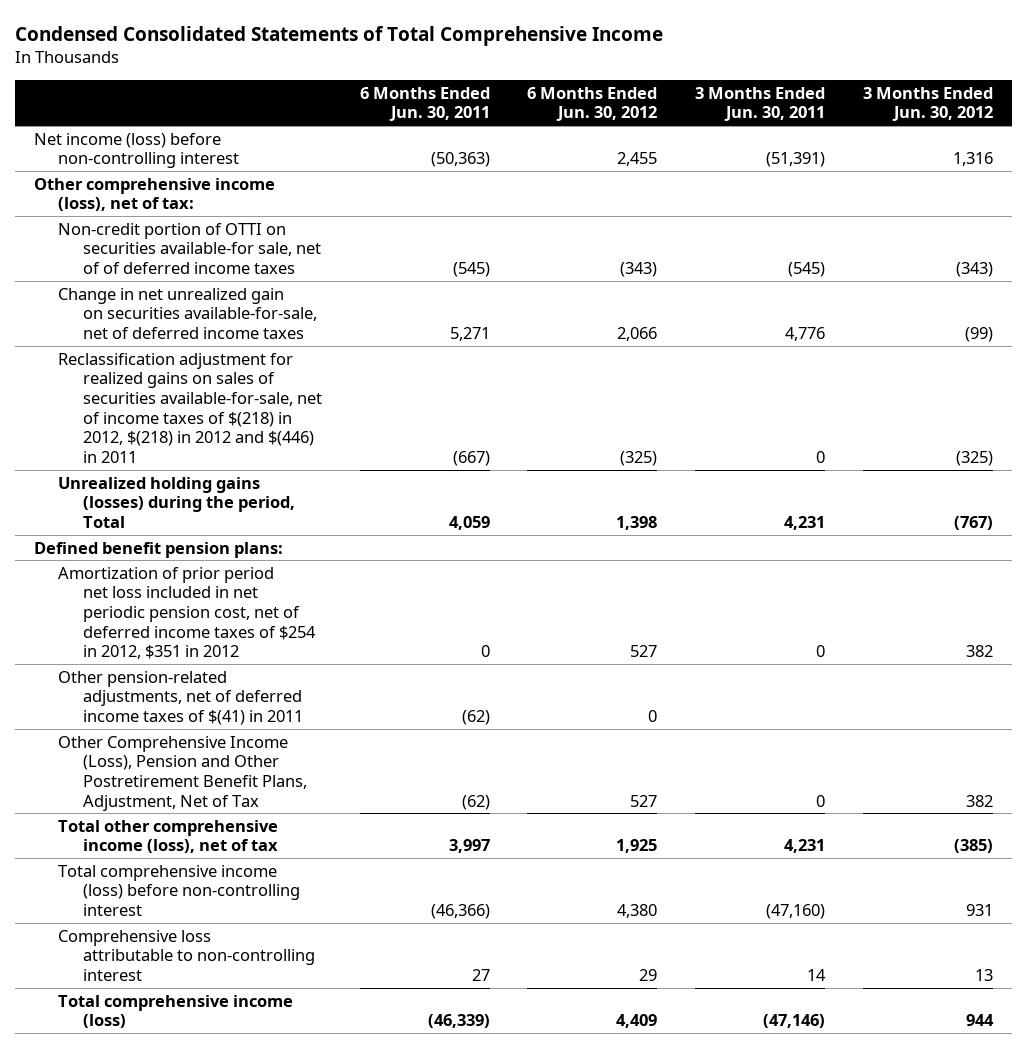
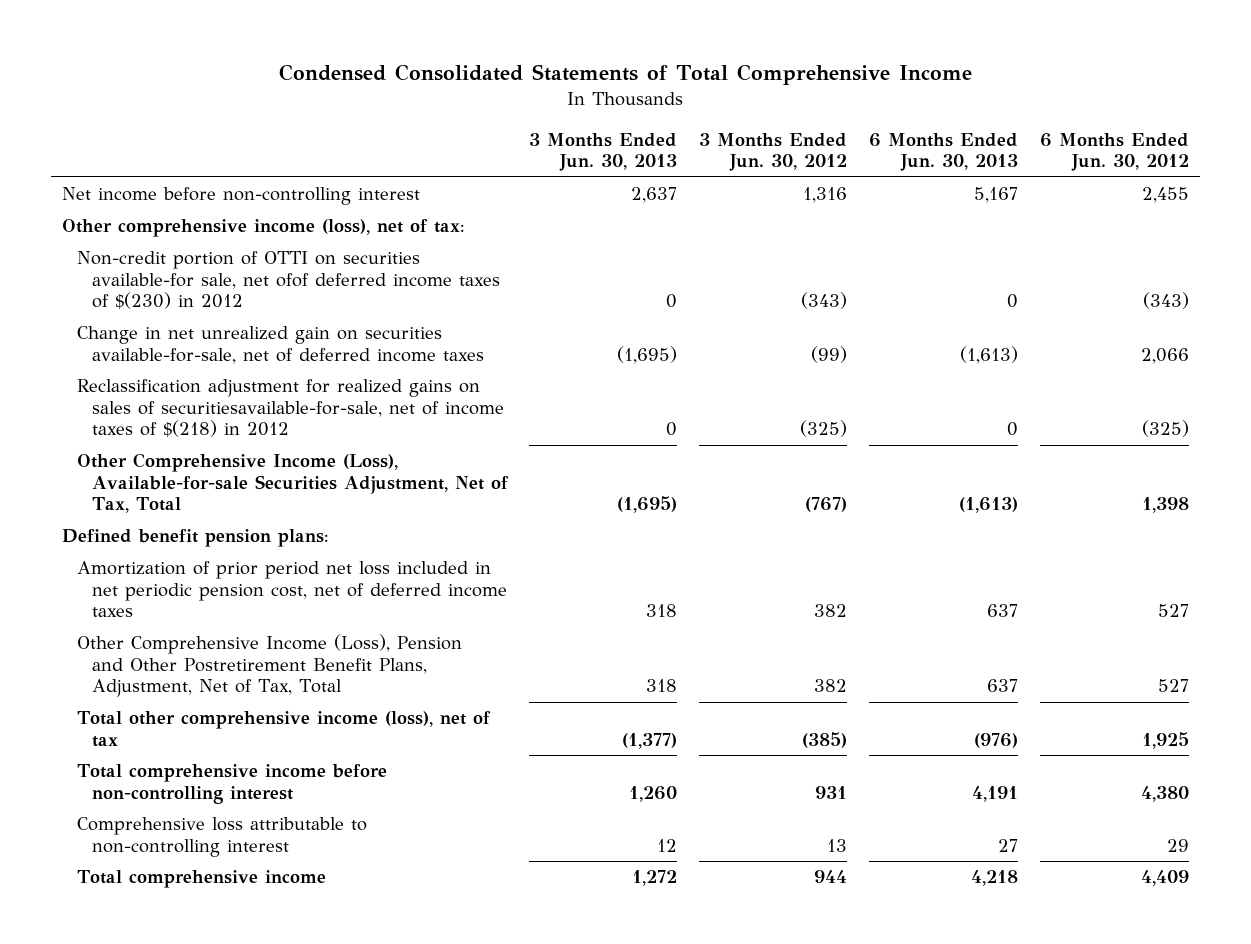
- | 6 Months Ended Jun. 30, 2011 | 6 Months Ended Jun. 30, 2012 | 3 Months Ended Jun. 30, 2011 | 3 Months Ended Jun. 30, 2012
+ | 3 Months Ended Jun. 30, 2013 | 3 Months Ended Jun. 30, 2012 | 6 Months Ended Jun. 30, 2013 | 6 Months Ended Jun. 30, 2012
- Net income (loss) before non-controlling interest | (50,363) | 2,455 | (51,391) | 1,316
+ Net income before non-controlling interest | 2,637 | 1,316 | 5,167 | 2,455
- Non-credit portion of OTTI on securities available-for sale, net of of deferred income taxes | (545) | (343) | (545) | (343)
+ Non-credit portion of OTTI on securities available-for sale, net ofof deferred income taxes of $(230) in 2012 | 0 | (343) | 0 | (343)
- Reclassification adjustment for realized gains on sales of securities available-for-sale, net of income taxes of $(218) in 2012, $(218) in 2012 and $(446) in 2011 | (667) | (325) | 0 | (325)
- Unrealized holding gains (losses) during the period, Total | 4,059 | 1,398 | 4,231 | (767)
+ Reclassification adjustment for realized gains on sales of securitiesavailable-for-sale, net of income taxes of $(218) in 2012 | 0 | (325) | 0 | (325)
+ Other Comprehensive Income (Loss), Available-for-sale Securities Adjustment, Net of Tax, Total | (1,695) | (767) | (1,613) | 1,398
- Amortization of prior period net loss included in net periodic pension cost, net of deferred income taxes of $254 in 2012, $351 in 2012 | 0 | 527 | 0 | 382
- Other pension-related adjustments, net of deferred income taxes of $(41) in 2011 | (62) | 0 | |
- Other Comprehensive Income (Loss), Pension and Other Postretirement Benefit Plans, Adjustment, Net of Tax | (62) | 527 | 0 | 382
+ Amortization of prior period net loss included in net periodic pension cost, net of deferred income taxes | 318 | 382 | 637 | 527
+ Other Comprehensive Income (Loss), Pension and Other Postretirement Benefit Plans, Adjustment, Net of Tax, Total | 318 | 382 | 637 | 527
- Total comprehensive income (loss) before non-controlling interest | (46,366) | 4,380 | (47,160) | 931
+ Total comprehensive income before non-controlling interest | 1,260 | 931 | 4,191 | 4,380
- Total comprehensive income (loss) | (46,339) | 4,409 | (47,146) | 944
+ Total comprehensive income | 1,272 | 944 | 4,218 | 4,409

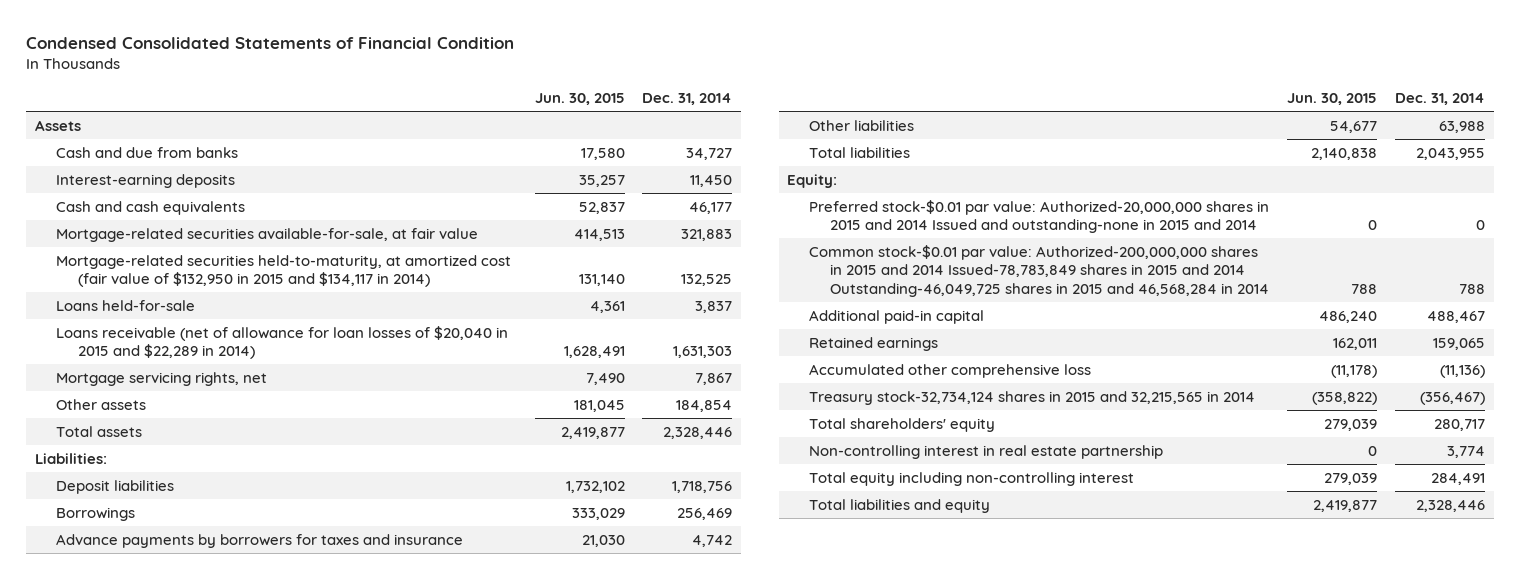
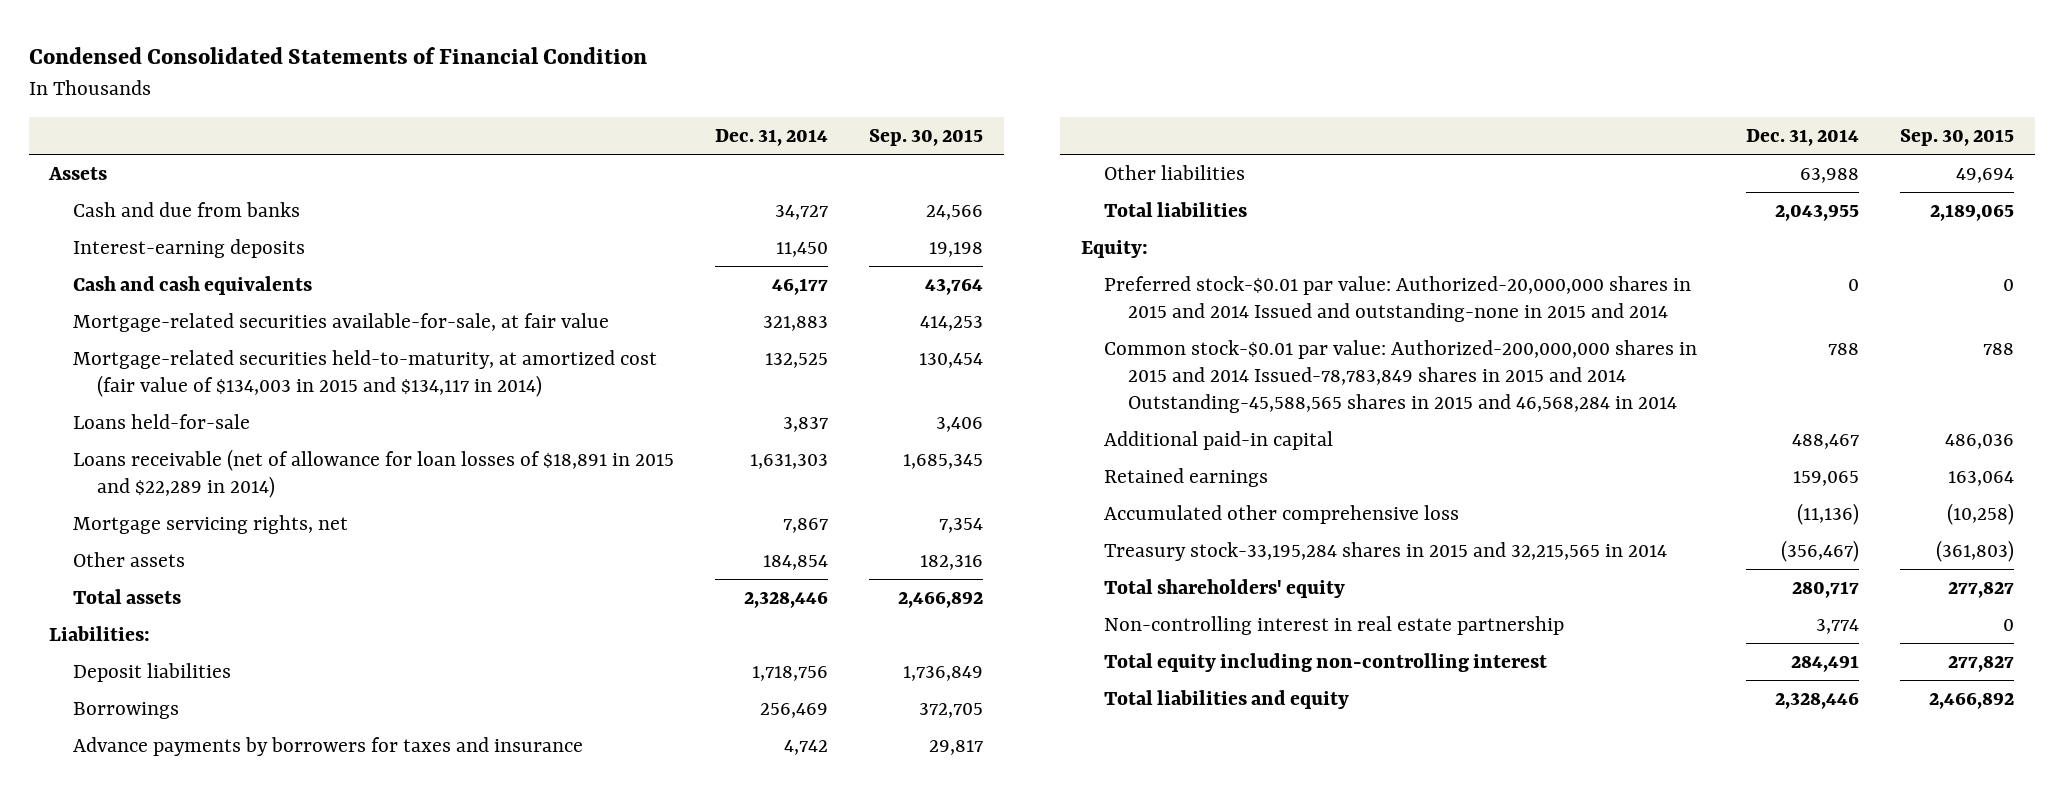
- | Jun. 30, 2015 | Dec. 31, 2014
+ | Dec. 31, 2014 | Sep. 30, 2015
- Mortgage-related securities held-to-maturity, at amortized cost (fair value of $132,950 in 2015 and $134,117 in 2014) | 131,140 | 132,525
+ Mortgage-related securities held-to-maturity, at amortized cost (fair value of $134,003 in 2015 and $134,117 in 2014) | 132,525 | 130,454
- Loans receivable (net of allowance for loan losses of $20,040 in 2015 and $22,289 in 2014) | 1,628,491 | 1,631,303
+ Loans receivable (net of allowance for loan losses of $18,891 in 2015 and $22,289 in 2014) | 1,631,303 | 1,685,345
- Common stock-$0.01 par value: Authorized-200,000,000 shares in 2015 and 2014 Issued-78,783,849 shares in 2015 and 2014 Outstanding-46,049,725 shares in 2015 and 46,568,284 in 2014 | 788 | 788
+ Common stock-$0.01 par value: Authorized-200,000,000 shares in 2015 and 2014 Issued-78,783,849 shares in 2015 and 2014 Outstanding-45,588,565 shares in 2015 and 46,568,284 in 2014 | 788 | 788
- Treasury stock-32,734,124 shares in 2015 and 32,215,565 in 2014 | (358,822) | (356,467)
+ Treasury stock-33,195,284 shares in 2015 and 32,215,565 in 2014 | (356,467) | (361,803)

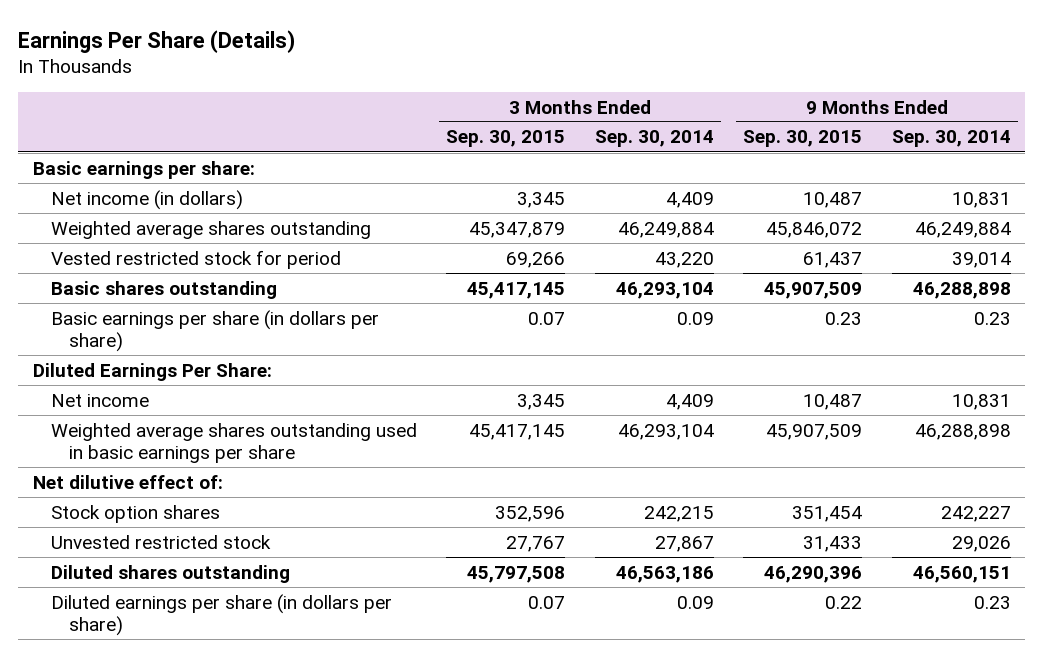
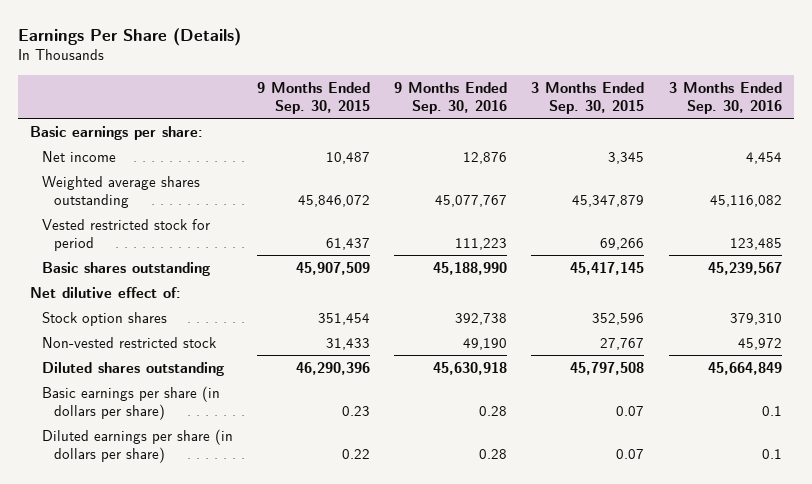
- | 3 Months Ended Sep. 30, 2015 | 3 Months Ended Sep. 30, 2014 | 9 Months Ended Sep. 30, 2015 | 9 Months Ended Sep. 30, 2014
+ | 9 Months Ended Sep. 30, 2015 | 9 Months Ended Sep. 30, 2016 | 3 Months Ended Sep. 30, 2015 | 3 Months Ended Sep. 30, 2016
- Net income (in dollars) | 3,345 | 4,409 | 10,487 | 10,831
moved up: Net income | 10,487 | 12,876 | 3,345 | 4,454
- Diluted Earnings Per Share:
- Weighted average shares outstanding used in basic earnings per share | 45,417,145 | 46,293,104 | 45,907,509 | 46,288,898
- Unvested restricted stock | 27,767 | 27,867 | 31,433 | 29,026
+ Non-vested restricted stock | 31,433 | 49,190 | 27,767 | 45,972
moved down: Basic earnings per share (in dollars per share) | 0.23 | 0.28 | 0.07 | 0.1

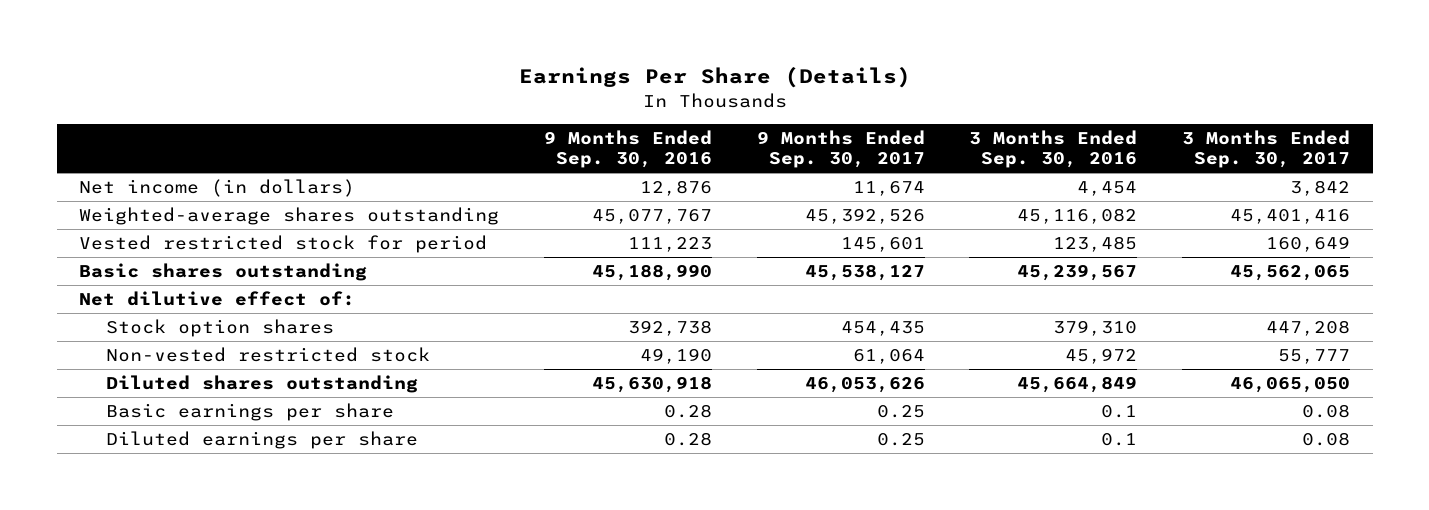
- | 9 Months Ended Sep. 30, 2015 | 9 Months Ended Sep. 30, 2016 | 3 Months Ended Sep. 30, 2015 | 3 Months Ended Sep. 30, 2016
+ | 9 Months Ended Sep. 30, 2016 | 9 Months Ended Sep. 30, 2017 | 3 Months Ended Sep. 30, 2016 | 3 Months Ended Sep. 30, 2017
- Basic earnings per share:
- Net income | 10,487 | 12,876 | 3,345 | 4,454
- Weighted average shares outstanding | 45,846,072 | 45,077,767 | 45,347,879 | 45,116,082
+ Net income (in dollars) | 12,876 | 11,674 | 4,454 | 3,842
+ Weighted-average shares outstanding | 45,077,767 | 45,392,526 | 45,116,082 | 45,401,416
- Basic earnings per share (in dollars per share) | 0.23 | 0.28 | 0.07 | 0.1
- Diluted earnings per share (in dollars per share) | 0.22 | 0.28 | 0.07 | 0.1
+ Basic earnings per share | 0.28 | 0.25 | 0.1 | 0.08
+ Diluted earnings per share | 0.28 | 0.25 | 0.1 | 0.08

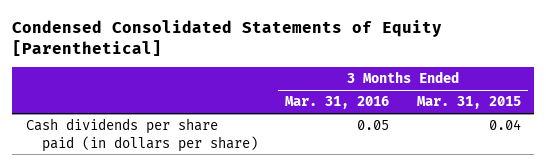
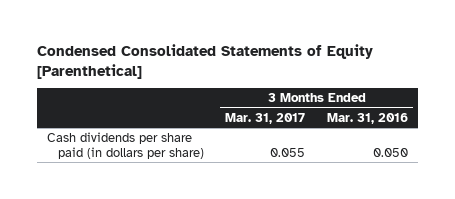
- | 3 Months Ended Mar. 31, 2016 | 3 Months Ended Mar. 31, 2015
+ | 3 Months Ended Mar. 31, 2017 | 3 Months Ended Mar. 31, 2016
- Cash dividends per share paid (in dollars per share) | 0.05 | 0.04
+ Cash dividends per share paid (in dollars per share) | 0.055 | 0.050

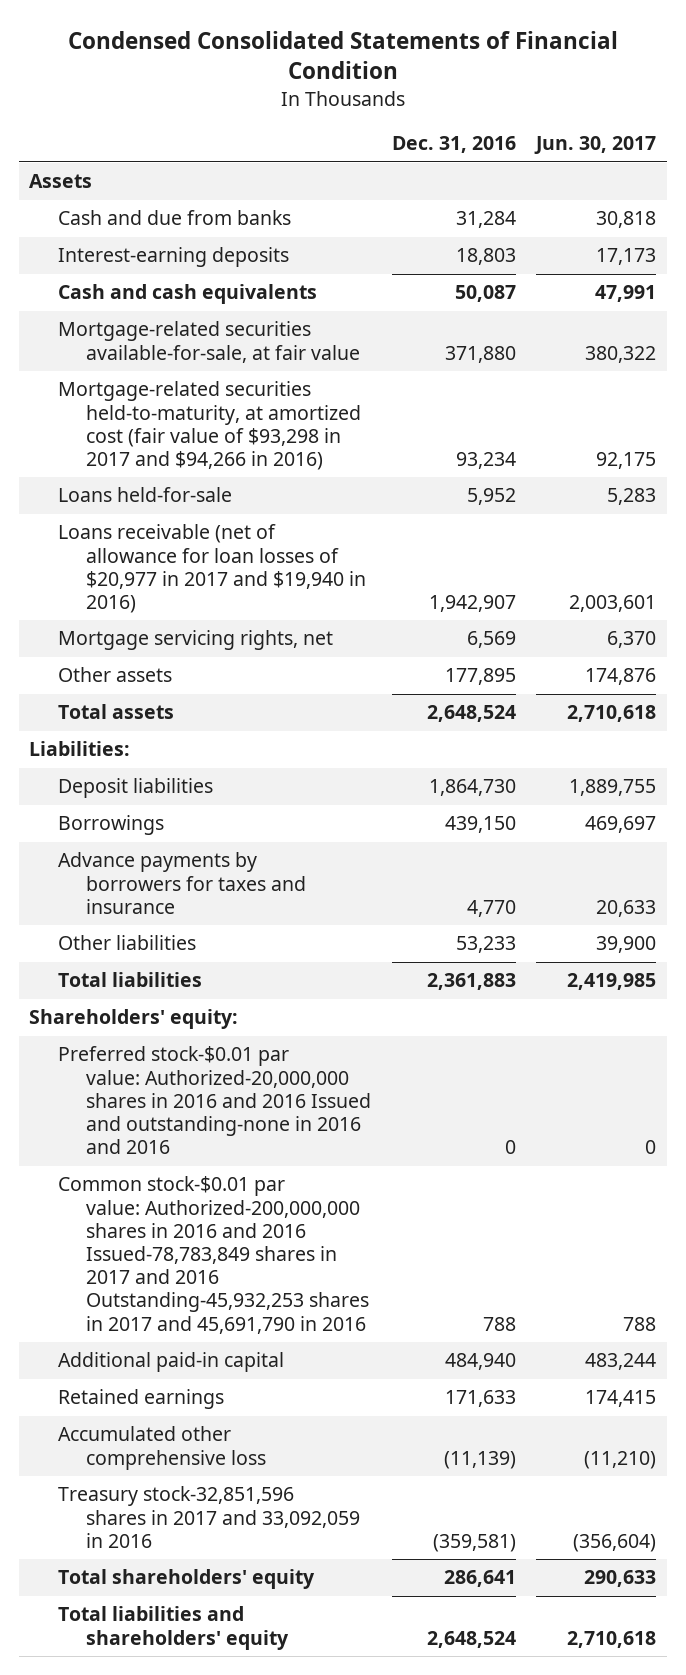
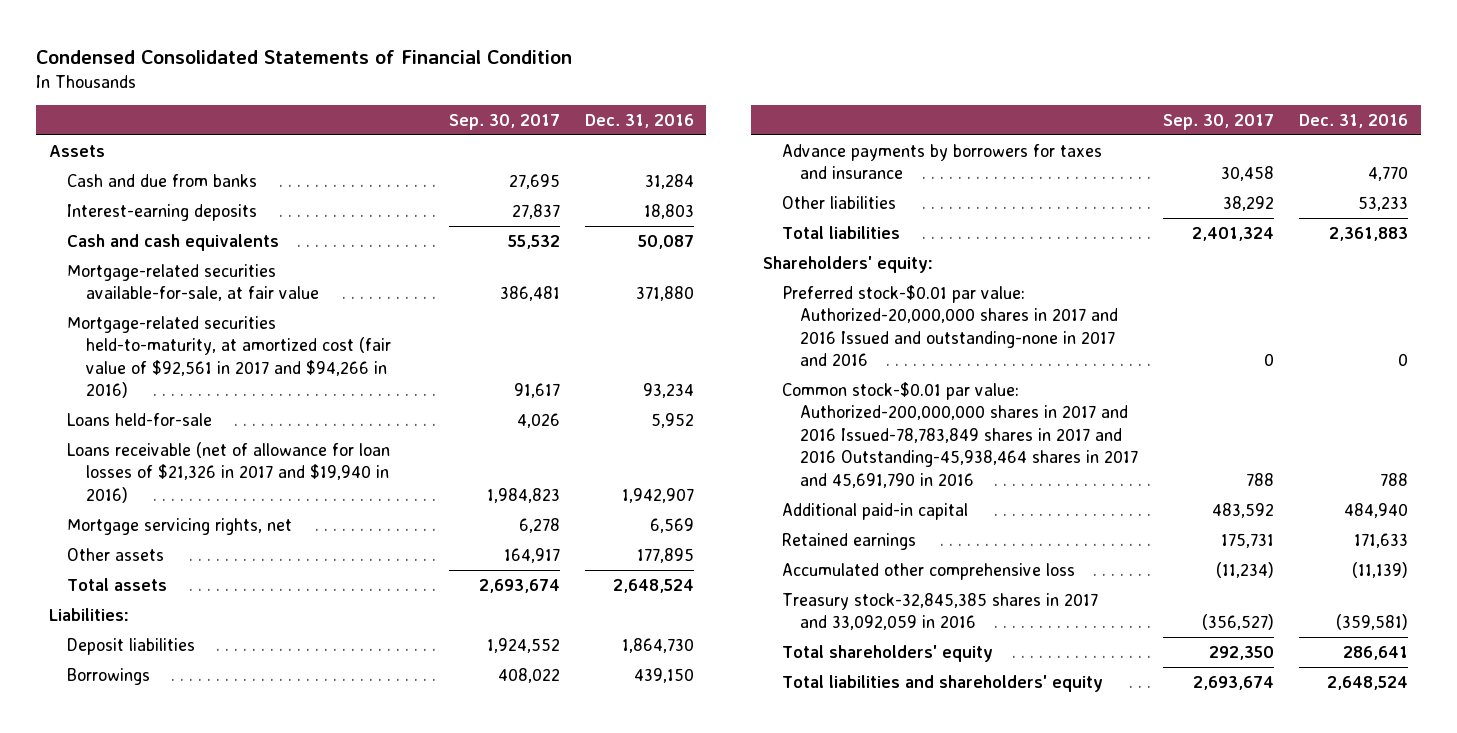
- | Dec. 31, 2016 | Jun. 30, 2017
+ | Sep. 30, 2017 | Dec. 31, 2016
- Mortgage-related securities held-to-maturity, at amortized cost (fair value of $93,298 in 2017 and $94,266 in 2016) | 93,234 | 92,175
+ Mortgage-related securities held-to-maturity, at amortized cost (fair value of $92,561 in 2017 and $94,266 in 2016) | 91,617 | 93,234
- Loans receivable (net of allowance for loan losses of $20,977 in 2017 and $19,940 in 2016) | 1,942,907 | 2,003,601
+ Loans receivable (net of allowance for loan losses of $21,326 in 2017 and $19,940 in 2016) | 1,984,823 | 1,942,907
- Preferred stock-$0.01 par value: Authorized-20,000,000 shares in 2016 and 2016 Issued and outstanding-none in 2016 and 2016 | 0 | 0
- Common stock-$0.01 par value: Authorized-200,000,000 shares in 2016 and 2016 Issued-78,783,849 shares in 2017 and 2016 Outstanding-45,932,253 shares in 2017 and 45,691,790 in 2016 | 788 | 788
+ Preferred stock-$0.01 par value: Authorized-20,000,000 shares in 2017 and 2016 Issued and outstanding-none in 2017 and 2016 | 0 | 0
+ Common stock-$0.01 par value: Authorized-200,000,000 shares in 2017 and 2016 Issued-78,783,849 shares in 2017 and 2016 Outstanding-45,938,464 shares in 2017 and 45,691,790 in 2016 | 788 | 788
- Treasury stock-32,851,596 shares in 2017 and 33,092,059 in 2016 | (359,581) | (356,604)
+ Treasury stock-32,845,385 shares in 2017 and 33,092,059 in 2016 | (356,527) | (359,581)

